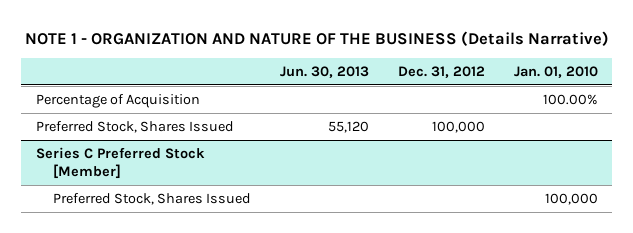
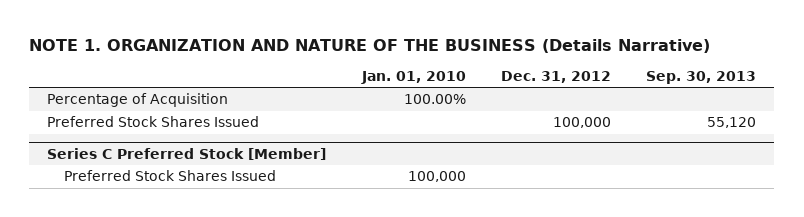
- NOTE 1 - ORGANIZATION AND NATURE OF THE BUSINESS (Details Narrative)
+ NOTE 1. ORGANIZATION AND NATURE OF THE BUSINESS (Details Narrative)
- | Jun. 30, 2013 | Dec. 31, 2012 | Jan. 01, 2010
+ | Jan. 01, 2010 | Dec. 31, 2012 | Sep. 30, 2013
- Preferred Stock, Shares Issued | 55,120 | 100,000 |
+ Preferred Stock Shares Issued | | 100,000 | 55,120
@ Series C Preferred Stock [Member]
- Preferred Stock, Shares Issued | | | 100,000
+ Preferred Stock Shares Issued | 100,000 | |

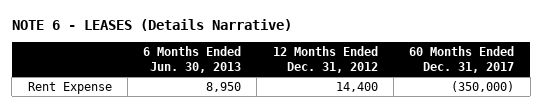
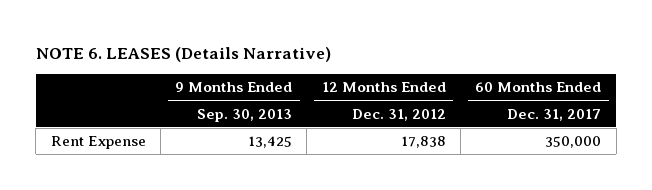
- NOTE 6 - LEASES (Details Narrative)
+ NOTE 6. LEASES (Details Narrative)
- | 6 Months Ended Jun. 30, 2013 | 12 Months Ended Dec. 31, 2012 | 60 Months Ended Dec. 31, 2017
+ | 9 Months Ended Sep. 30, 2013 | 12 Months Ended Dec. 31, 2012 | 60 Months Ended Dec. 31, 2017
- Rent Expense | 8,950 | 14,400 | (350,000)
+ Rent Expense | 13,425 | 17,838 | 350,000

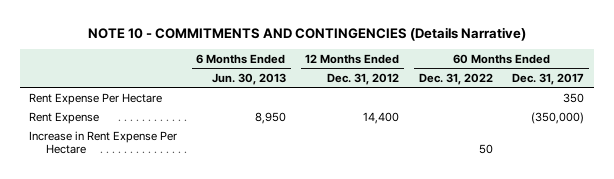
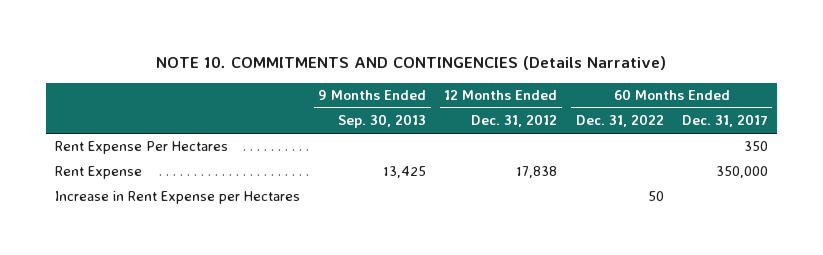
- NOTE 10 - COMMITMENTS AND CONTINGENCIES (Details Narrative)
+ NOTE 10. COMMITMENTS AND CONTINGENCIES (Details Narrative)
- | 6 Months Ended Jun. 30, 2013 | 12 Months Ended Dec. 31, 2012 | 60 Months Ended Dec. 31, 2022 | 60 Months Ended Dec. 31, 2017
+ | 9 Months Ended Sep. 30, 2013 | 12 Months Ended Dec. 31, 2012 | 60 Months Ended Dec. 31, 2022 | 60 Months Ended Dec. 31, 2017
- Rent Expense Per Hectare | | | | 350
- Rent Expense | 8,950 | 14,400 | | (350,000)
- Increase in Rent Expense Per Hectare | | | 50 |
+ Rent Expense Per Hectares | | | | 350
+ Rent Expense | 13,425 | 17,838 | | 350,000
+ Increase in Rent Expense per Hectares | | | 50 |

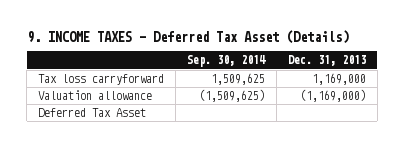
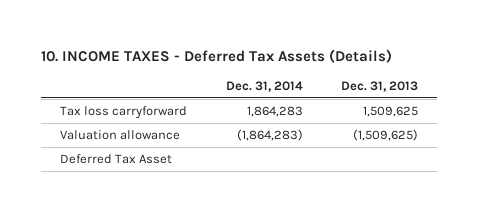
- 9. INCOME TAXES - Deferred Tax Asset (Details)
+ 10. INCOME TAXES - Deferred Tax Assets (Details)
- | Sep. 30, 2014 | Dec. 31, 2013
+ | Dec. 31, 2014 | Dec. 31, 2013
- Tax loss carryforward | 1,509,625 | 1,169,000
- Valuation allowance | (1,509,625) | (1,169,000)
+ Tax loss carryforward | 1,864,283 | 1,509,625
+ Valuation allowance | (1,864,283) | (1,509,625)

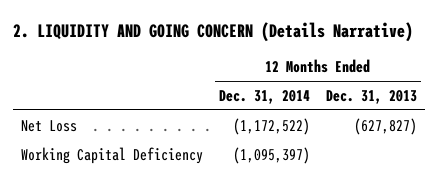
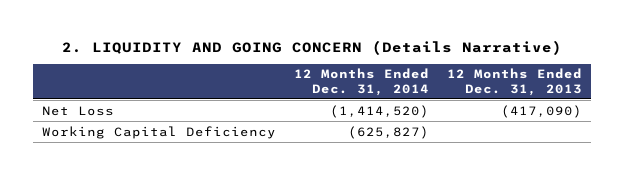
- Net Loss | (1,172,522) | (627,827)
- Working Capital Deficiency | (1,095,397) |
+ Net Loss | (1,414,520) | (417,090)
+ Working Capital Deficiency | (625,827) |

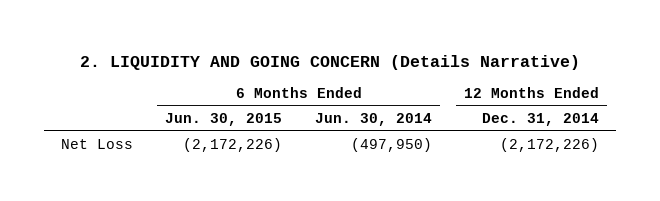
- | 12 Months Ended Dec. 31, 2014 | 12 Months Ended Dec. 31, 2013
+ | 6 Months Ended Jun. 30, 2015 | 6 Months Ended Jun. 30, 2014 | 12 Months Ended Dec. 31, 2014
- Net Loss | (1,414,520) | (417,090)
- Working Capital Deficiency | (625,827) |
+ Net Loss | (2,172,226) | (497,950) | (2,172,226)

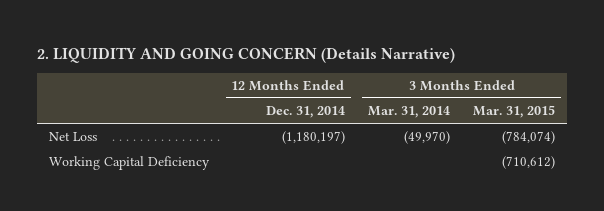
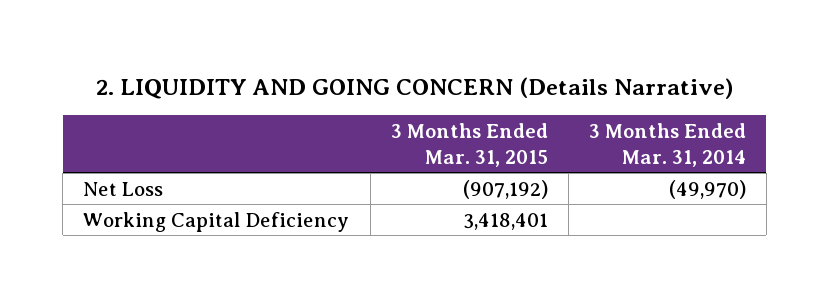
- | 12 Months Ended Dec. 31, 2014 | 3 Months Ended Mar. 31, 2014 | 3 Months Ended Mar. 31, 2015
+ | 3 Months Ended Mar. 31, 2015 | 3 Months Ended Mar. 31, 2014
- Net Loss | (1,180,197) | (49,970) | (784,074)
- Working Capital Deficiency | | | (710,612)
+ Net Loss | (907,192) | (49,970)
+ Working Capital Deficiency | 3,418,401 |

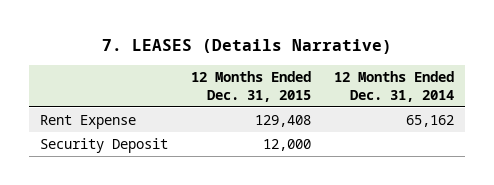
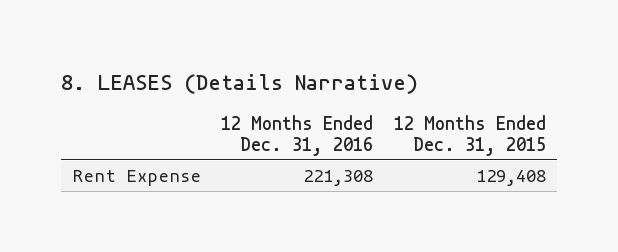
- 7. LEASES (Details Narrative)
+ 8. LEASES (Details Narrative)
- | 12 Months Ended Dec. 31, 2015 | 12 Months Ended Dec. 31, 2014
+ | 12 Months Ended Dec. 31, 2016 | 12 Months Ended Dec. 31, 2015
- Security Deposit | 12,000 |

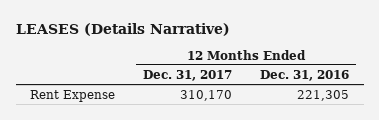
- 8. LEASES (Details Narrative)
+ LEASES (Details Narrative)
- | 12 Months Ended Dec. 31, 2016 | 12 Months Ended Dec. 31, 2015
+ | 12 Months Ended Dec. 31, 2017 | 12 Months Ended Dec. 31, 2016
- Rent Expense | 221,308 | 129,408
+ Rent Expense | 310,170 | 221,305

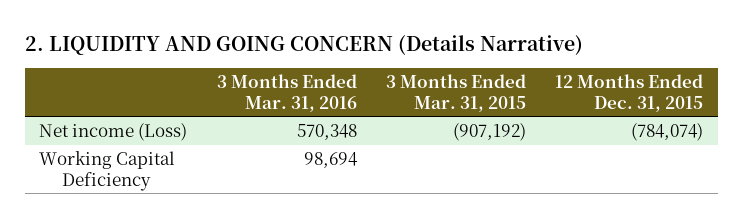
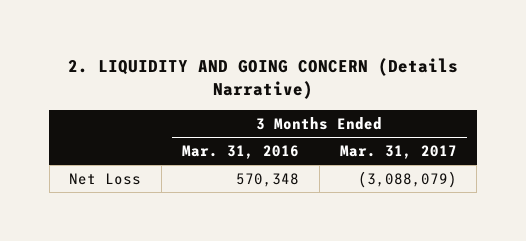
- | 3 Months Ended Mar. 31, 2016 | 3 Months Ended Mar. 31, 2015 | 12 Months Ended Dec. 31, 2015
+ | 3 Months Ended Mar. 31, 2016 | 3 Months Ended Mar. 31, 2017
- Net income (Loss) | 570,348 | (907,192) | (784,074)
- Working Capital Deficiency | 98,694 | |
+ Net Loss | 570,348 | (3,088,079)

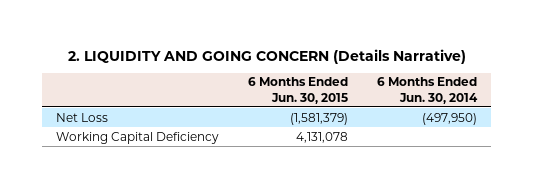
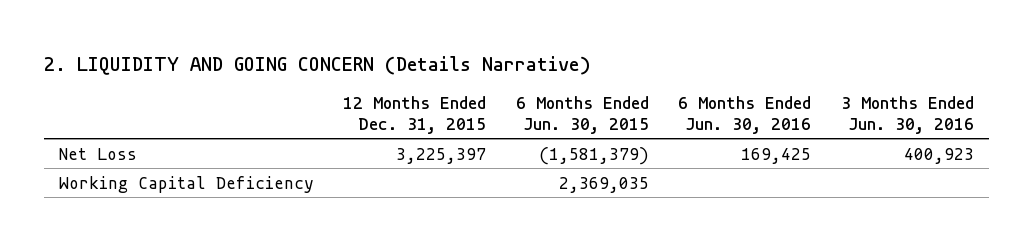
- | 6 Months Ended Jun. 30, 2015 | 6 Months Ended Jun. 30, 2014
+ | 12 Months Ended Dec. 31, 2015 | 6 Months Ended Jun. 30, 2015 | 6 Months Ended Jun. 30, 2016 | 3 Months Ended Jun. 30, 2016
- Working Capital Deficiency | 4,131,078 |
+ Working Capital Deficiency | | 2,369,035 | |

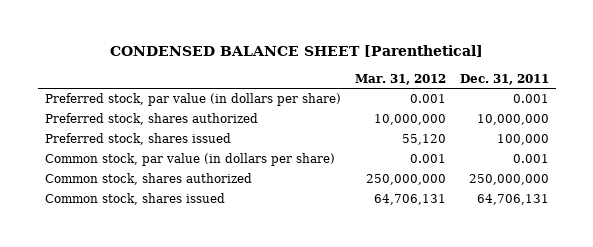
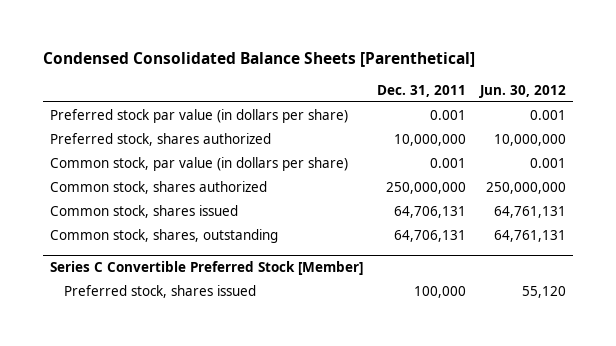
- CONDENSED BALANCE SHEET [Parenthetical]
+ Condensed Consolidated Balance Sheets [Parenthetical]
- | Mar. 31, 2012 | Dec. 31, 2011
+ | Dec. 31, 2011 | Jun. 30, 2012
- Preferred stock, par value (in dollars per share) | 0.001 | 0.001
+ Preferred stock par value (in dollars per share) | 0.001 | 0.001
- Preferred stock, shares issued | 55,120 | 100,000
+ Common stock, shares, outstanding | 64,706,131 | 64,761,131
+ Series C Convertible Preferred Stock [Member]
+ Preferred stock, shares issued | 100,000 | 55,120

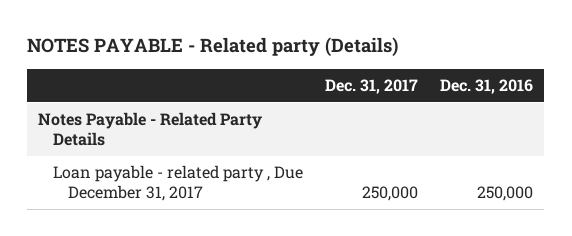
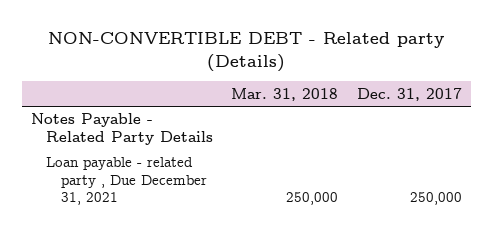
- NOTES PAYABLE - Related party (Details)
+ NON-CONVERTIBLE DEBT - Related party (Details)
- | Dec. 31, 2017 | Dec. 31, 2016
+ | Mar. 31, 2018 | Dec. 31, 2017
- Loan payable - related party , Due December 31, 2017 | 250,000 | 250,000
+ Loan payable - related party , Due December 31, 2021 | 250,000 | 250,000

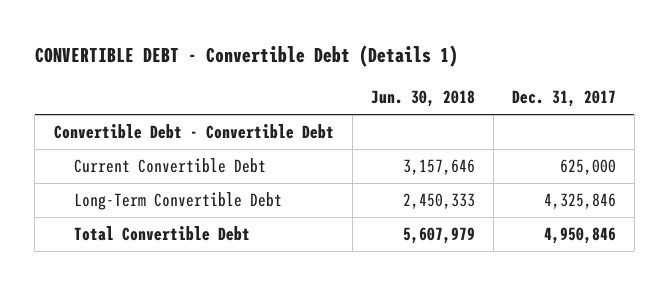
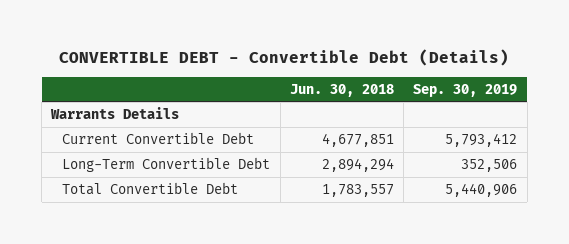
- CONVERTIBLE DEBT - Convertible Debt (Details 1)
+ CONVERTIBLE DEBT - Convertible Debt (Details)
- | Jun. 30, 2018 | Dec. 31, 2017
+ | Jun. 30, 2018 | Sep. 30, 2019
- Convertible Debt - Convertible Debt
- Current Convertible Debt | 3,157,646 | 625,000
- Long-Term Convertible Debt | 2,450,333 | 4,325,846
- Total Convertible Debt | 5,607,979 | 4,950,846
+ Warrants Details
+ Current Convertible Debt | 4,677,851 | 5,793,412
+ Long-Term Convertible Debt | 2,894,294 | 352,506
+ Total Convertible Debt | 1,783,557 | 5,440,906

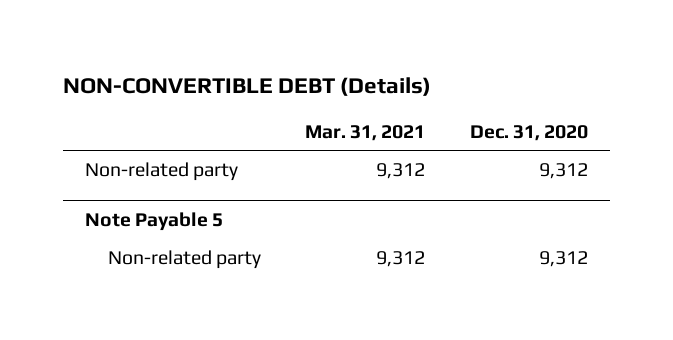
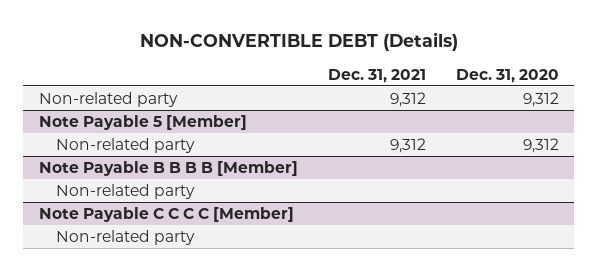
- | Mar. 31, 2021 | Dec. 31, 2020
+ | Dec. 31, 2021 | Dec. 31, 2020
- Note Payable 5
+ Note Payable 5 [Member]
+ Note Payable B B B B [Member]
+ Non-related party
+ Note Payable C C C C [Member]
+ Non-related party

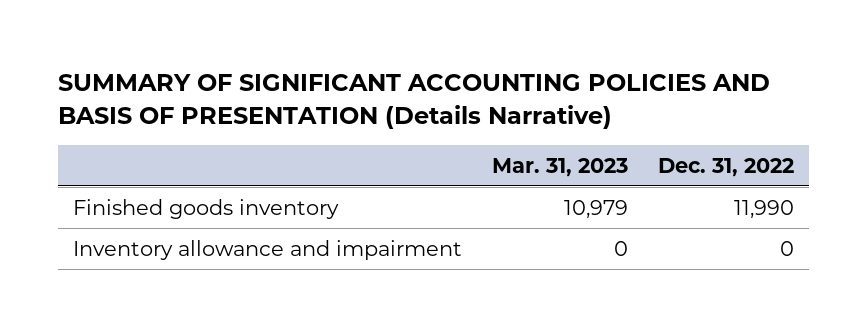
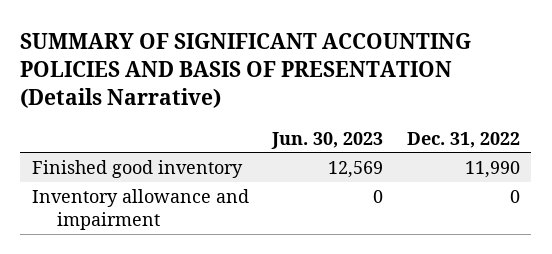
- | Mar. 31, 2023 | Dec. 31, 2022
+ | Jun. 30, 2023 | Dec. 31, 2022
- Finished goods inventory | 10,979 | 11,990
+ Finished good inventory | 12,569 | 11,990

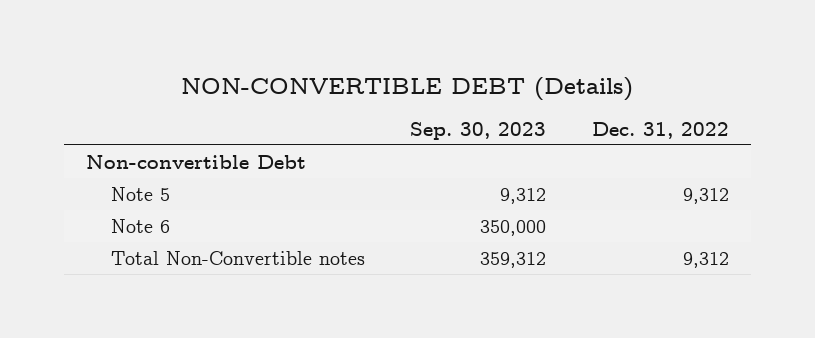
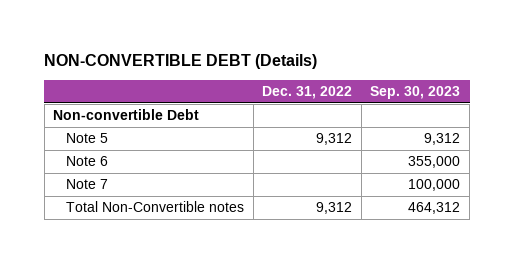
- | Sep. 30, 2023 | Dec. 31, 2022
+ | Dec. 31, 2022 | Sep. 30, 2023
- Note 6 | 350,000 |
- Total Non-Convertible notes | 359,312 | 9,312
+ Note 6 | | 355,000
+ Note 7 | | 100,000
+ Total Non-Convertible notes | 9,312 | 464,312

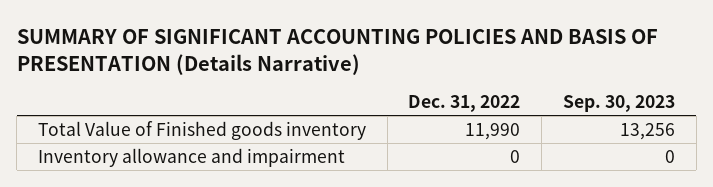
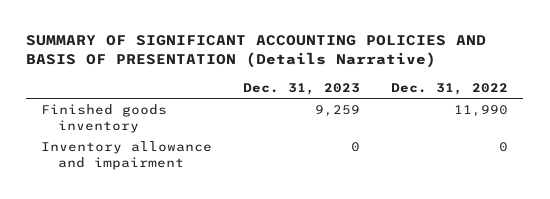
- | Dec. 31, 2022 | Sep. 30, 2023
+ | Dec. 31, 2023 | Dec. 31, 2022
- Total Value of Finished goods inventory | 11,990 | 13,256
+ Finished goods inventory | 9,259 | 11,990

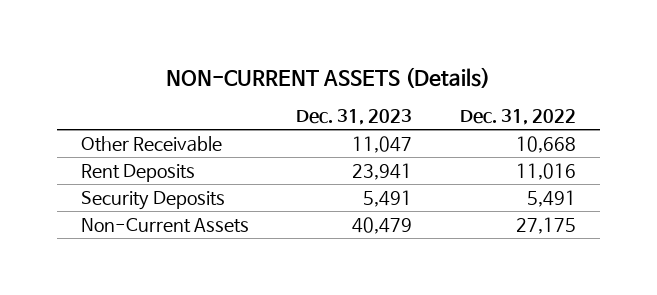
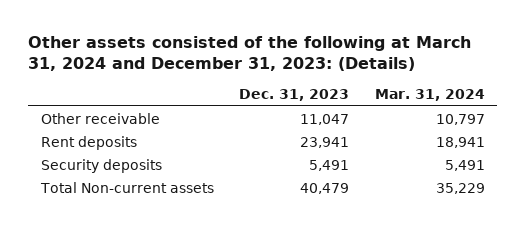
- NON-CURRENT ASSETS (Details)
+ Other assets consisted of the following at March 31, 2024 and December 31, 2023: (Details)
- | Dec. 31, 2023 | Dec. 31, 2022
+ | Dec. 31, 2023 | Mar. 31, 2024
- Other Receivable | 11,047 | 10,668
- Rent Deposits | 23,941 | 11,016
- Security Deposits | 5,491 | 5,491
- Non-Current Assets | 40,479 | 27,175
+ Other receivable | 11,047 | 10,797
+ Rent deposits | 23,941 | 18,941
+ Security deposits | 5,491 | 5,491
+ Total Non-current assets | 40,479 | 35,229

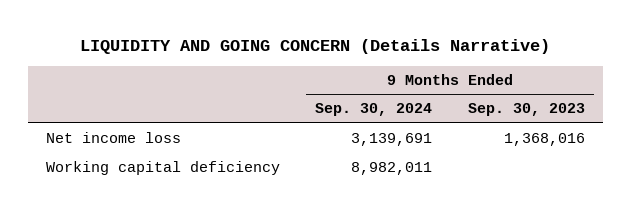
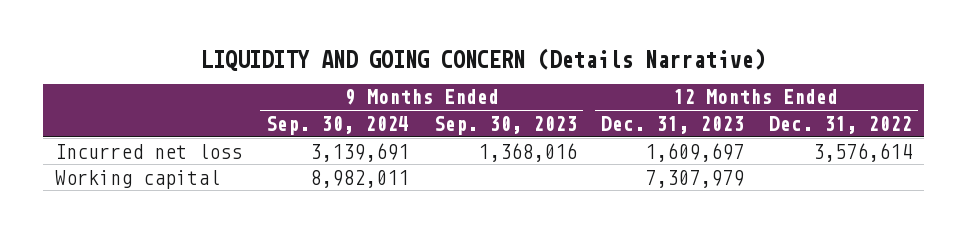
- | 9 Months Ended Sep. 30, 2024 | 9 Months Ended Sep. 30, 2023
+ | 9 Months Ended Sep. 30, 2024 | 9 Months Ended Sep. 30, 2023 | 12 Months Ended Dec. 31, 2023 | 12 Months Ended Dec. 31, 2022
- Net income loss | 3,139,691 | 1,368,016
- Working capital deficiency | 8,982,011 |
+ Incurred net loss | 3,139,691 | 1,368,016 | 1,609,697 | 3,576,614
+ Working capital | 8,982,011 | | 7,307,979 |

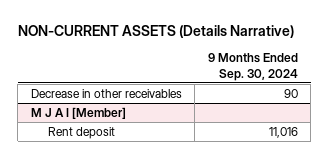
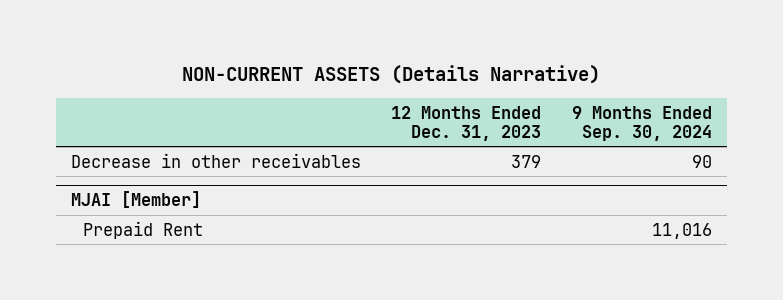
- | 9 Months Ended Sep. 30, 2024
+ | 12 Months Ended Dec. 31, 2023 | 9 Months Ended Sep. 30, 2024
- M J A I [Member]
- Rent deposit | 11,016
+ MJAI [Member]
+ Prepaid Rent | | 11,016

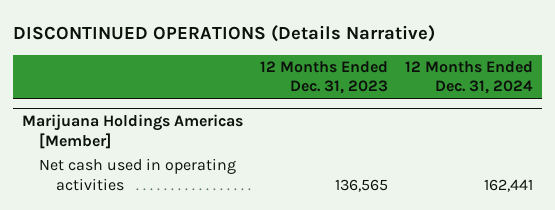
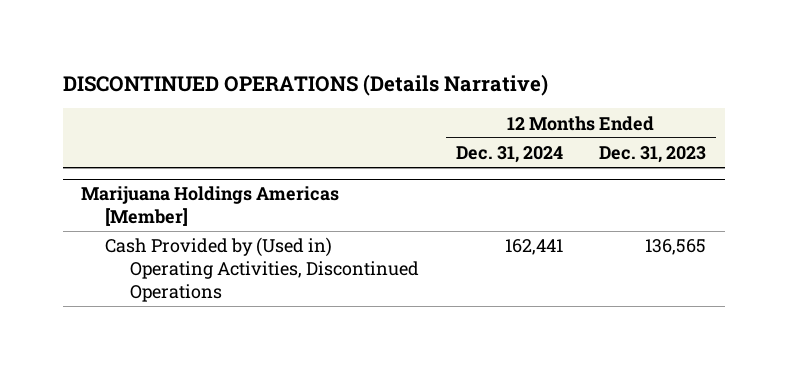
- | 12 Months Ended Dec. 31, 2023 | 12 Months Ended Dec. 31, 2024
+ | 12 Months Ended Dec. 31, 2024 | 12 Months Ended Dec. 31, 2023
@ Marijuana Holdings Americas [Member]
- Net cash used in operating activities | 136,565 | 162,441
+ Cash Provided by (Used in) Operating Activities, Discontinued Operations | 162,441 | 136,565

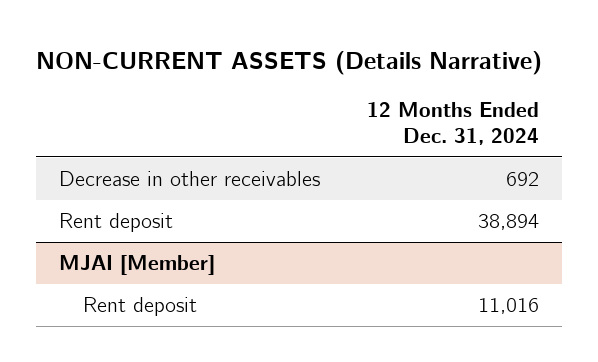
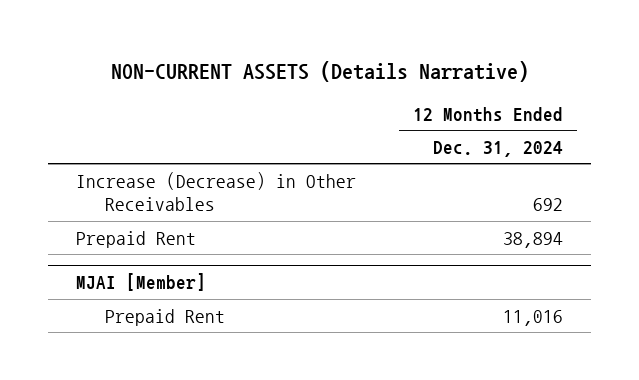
- Decrease in other receivables | 692
- Rent deposit | 38,894
+ Increase (Decrease) in Other Receivables | 692
+ Prepaid Rent | 38,894
@ MJAI [Member]
- Rent deposit | 11,016
+ Prepaid Rent | 11,016

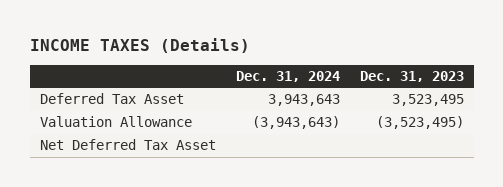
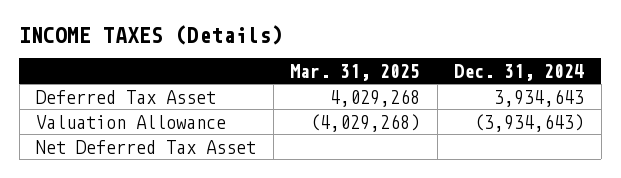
- | Dec. 31, 2024 | Dec. 31, 2023
+ | Mar. 31, 2025 | Dec. 31, 2024
- Deferred Tax Asset | 3,943,643 | 3,523,495
- Valuation Allowance | (3,943,643) | (3,523,495)
+ Deferred Tax Asset | 4,029,268 | 3,934,643
+ Valuation Allowance | (4,029,268) | (3,934,643)

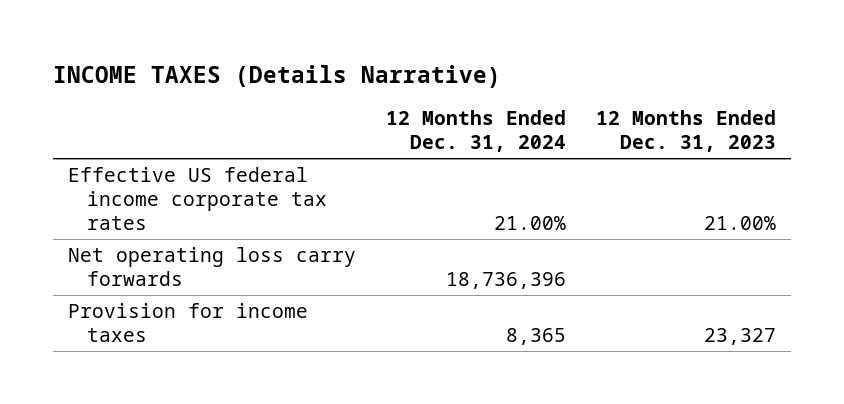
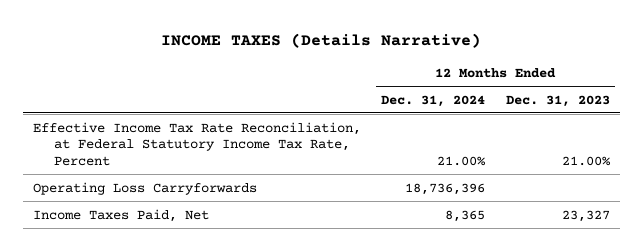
- Effective US federal income corporate tax rates | 21.00% | 21.00%
- Net operating loss carry forwards | 18,736,396 |
- Provision for income taxes | 8,365 | 23,327
+ Effective Income Tax Rate Reconciliation, at Federal Statutory Income Tax Rate, Percent | 21.00% | 21.00%
+ Operating Loss Carryforwards | 18,736,396 |
+ Income Taxes Paid, Net | 8,365 | 23,327

